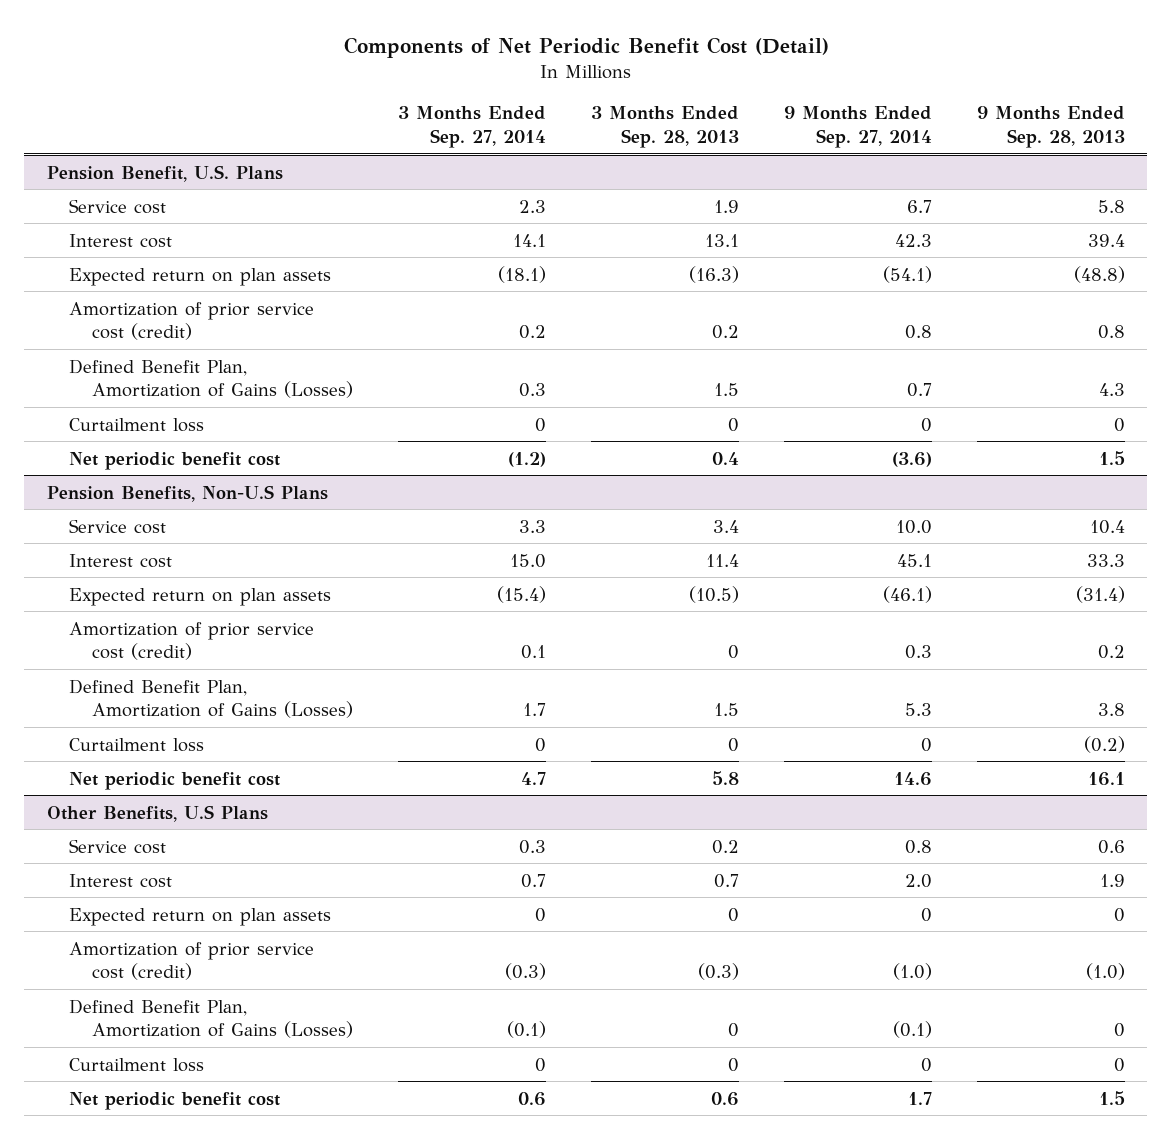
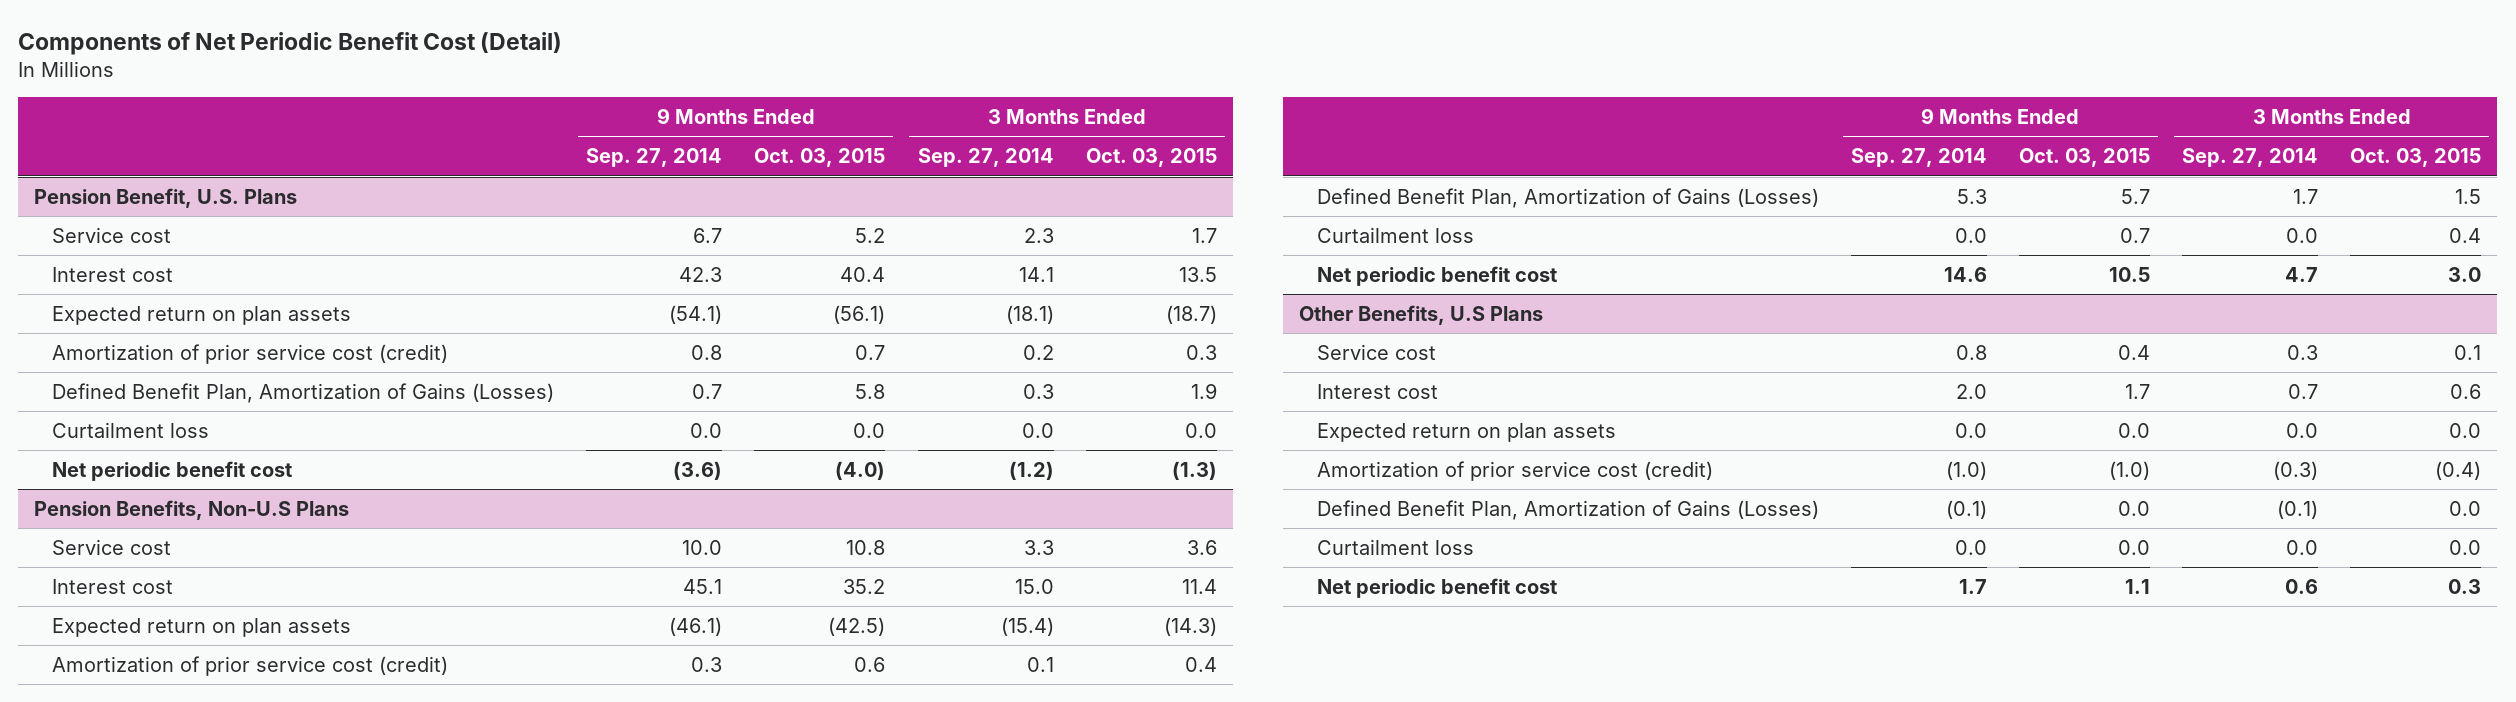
- | 3 Months Ended Sep. 27, 2014 | 3 Months Ended Sep. 28, 2013 | 9 Months Ended Sep. 27, 2014 | 9 Months Ended Sep. 28, 2013
+ | 9 Months Ended Sep. 27, 2014 | 9 Months Ended Oct. 03, 2015 | 3 Months Ended Sep. 27, 2014 | 3 Months Ended Oct. 03, 2015
@ Pension Benefit, U.S. Plans
- Curtailment loss | 0 | 0 | 0 | 0
+ Curtailment loss | 0.0 | 0.0 | 0.0 | 0.0
@ Pension Benefits, Non-U.S Plans
- Curtailment loss | 0 | 0 | 0 | (0.2)
+ Curtailment loss | 0.0 | 0.7 | 0.0 | 0.4
@ Other Benefits, U.S Plans
- Expected return on plan assets | 0 | 0 | 0 | 0
+ Expected return on plan assets | 0.0 | 0.0 | 0.0 | 0.0
- Curtailment loss | 0 | 0 | 0 | 0
+ Curtailment loss | 0.0 | 0.0 | 0.0 | 0.0

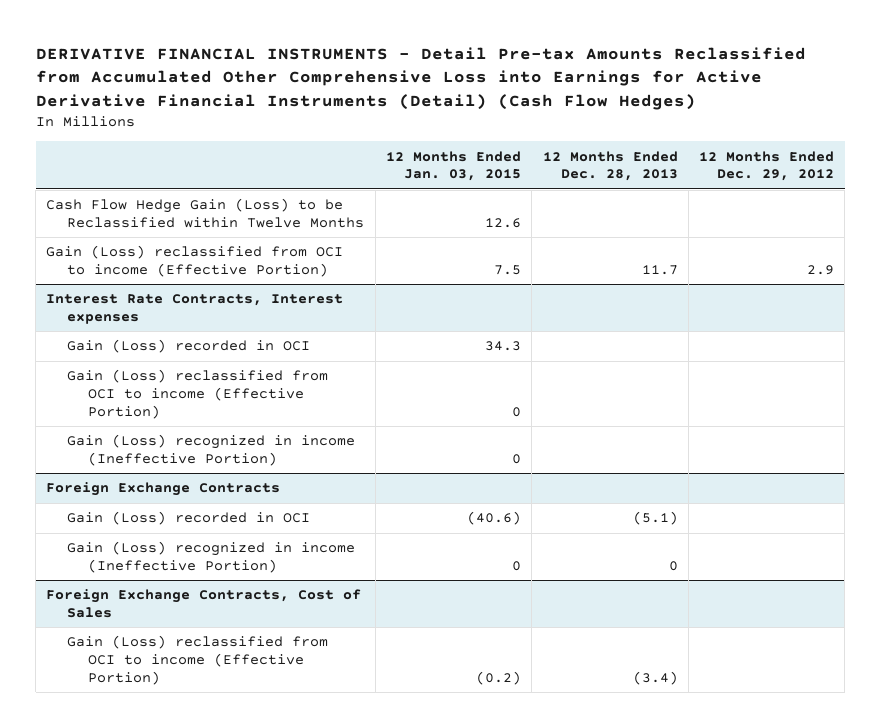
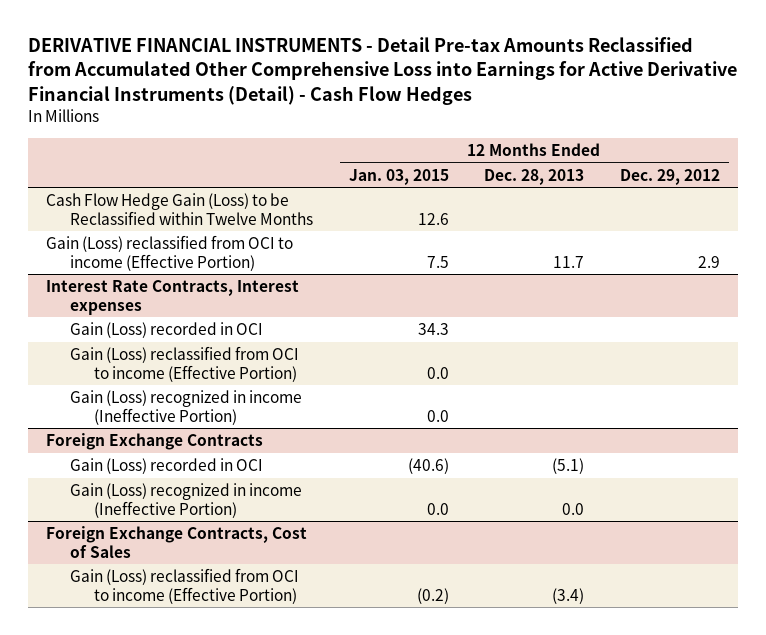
- DERIVATIVE FINANCIAL INSTRUMENTS - Detail Pre-tax Amounts Reclassified from Accumulated Other Comprehensive Loss into Earnings for Active Derivative Financial Instruments (Detail) (Cash Flow Hedges)
+ DERIVATIVE FINANCIAL INSTRUMENTS - Detail Pre-tax Amounts Reclassified from Accumulated Other Comprehensive Loss into Earnings for Active Derivative Financial Instruments (Detail) - Cash Flow Hedges
@ Interest Rate Contracts, Interest expenses
- Gain (Loss) reclassified from OCI to income (Effective Portion) | 0 | |
- Gain (Loss) recognized in income (Ineffective Portion) | 0 | |
+ Gain (Loss) reclassified from OCI to income (Effective Portion) | 0.0 | |
+ Gain (Loss) recognized in income (Ineffective Portion) | 0.0 | |
@ Foreign Exchange Contracts
- Gain (Loss) recognized in income (Ineffective Portion) | 0 | 0 |
+ Gain (Loss) recognized in income (Ineffective Portion) | 0.0 | 0.0 |

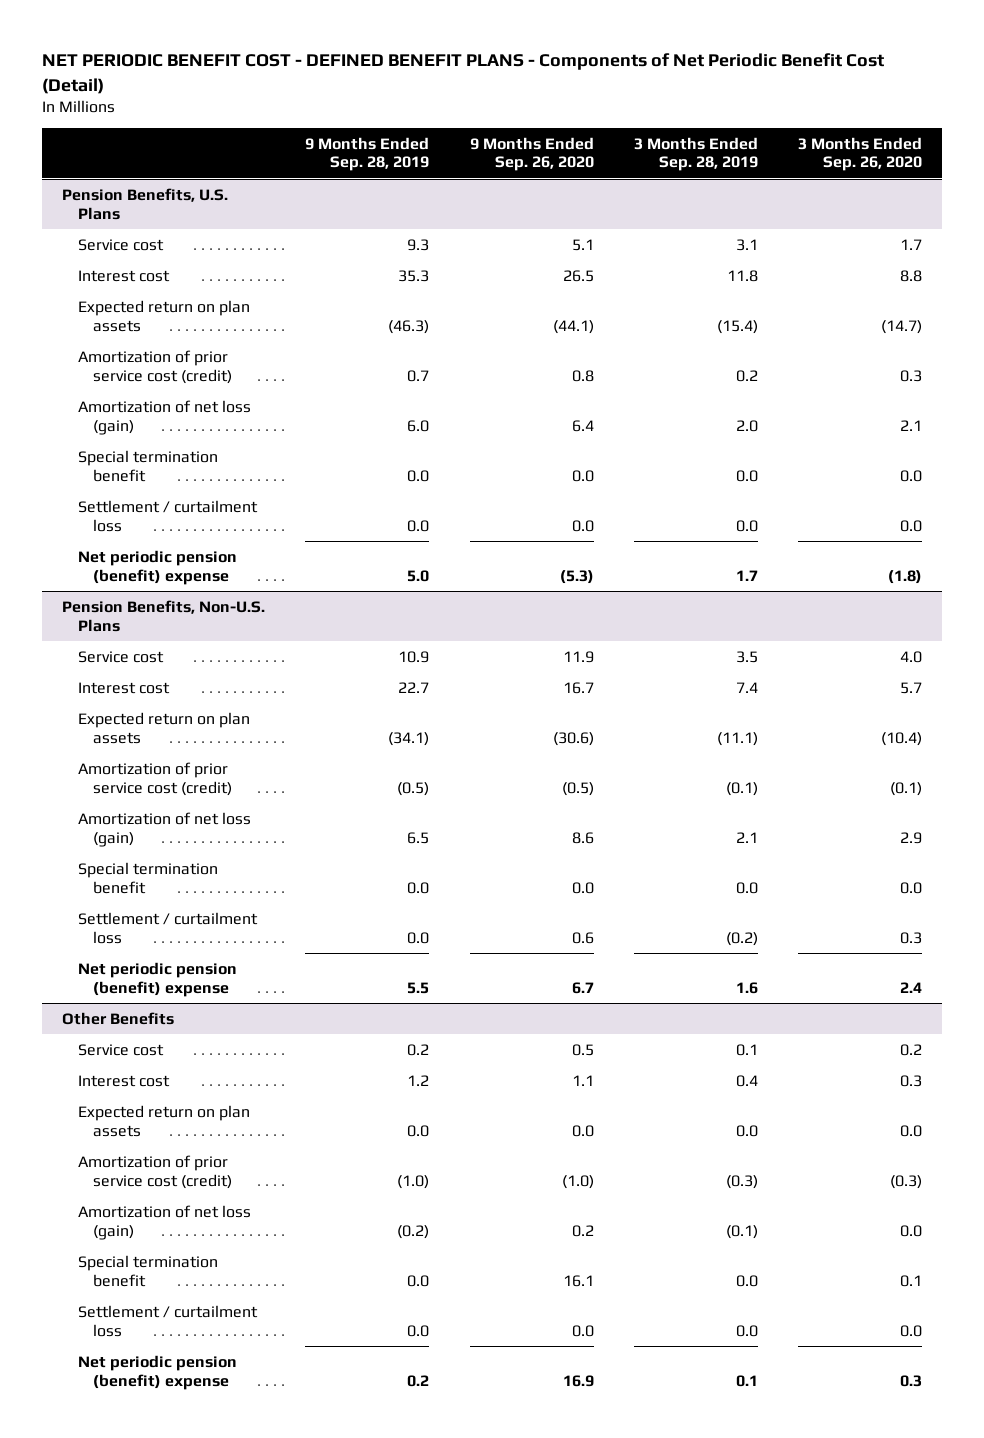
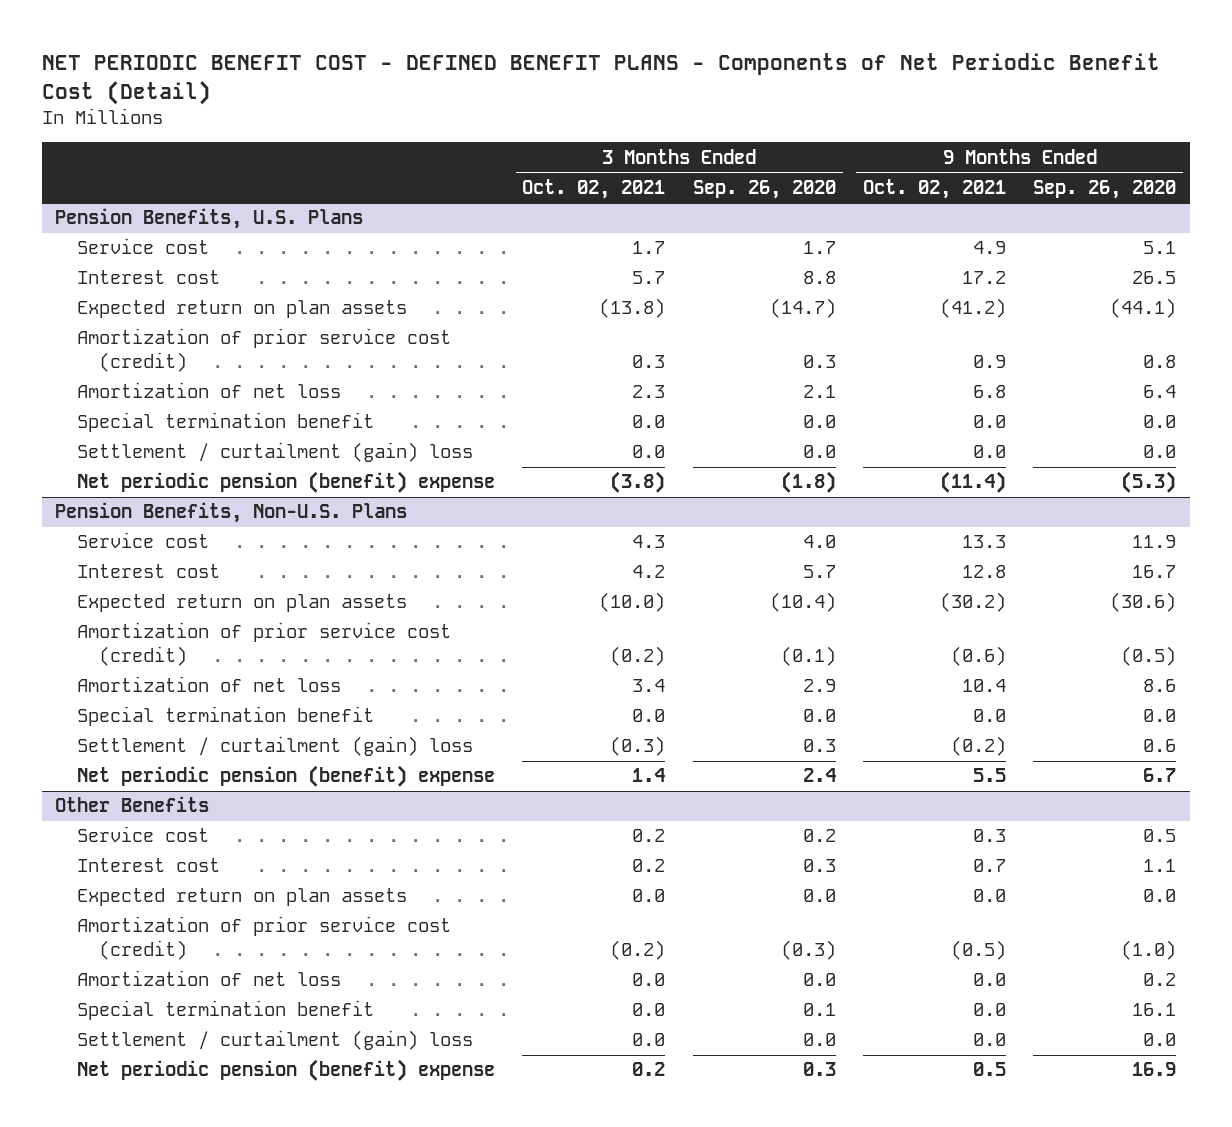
- | 9 Months Ended Sep. 28, 2019 | 9 Months Ended Sep. 26, 2020 | 3 Months Ended Sep. 28, 2019 | 3 Months Ended Sep. 26, 2020
+ | 3 Months Ended Oct. 02, 2021 | 3 Months Ended Sep. 26, 2020 | 9 Months Ended Oct. 02, 2021 | 9 Months Ended Sep. 26, 2020
@ Pension Benefits, U.S. Plans
- Amortization of net loss (gain) | 6.0 | 6.4 | 2.0 | 2.1
+ Amortization of net loss | 2.3 | 2.1 | 6.8 | 6.4
- Settlement / curtailment loss | 0.0 | 0.0 | 0.0 | 0.0
+ Settlement / curtailment (gain) loss | 0.0 | 0.0 | 0.0 | 0.0
@ Pension Benefits, Non-U.S. Plans
- Amortization of net loss (gain) | 6.5 | 8.6 | 2.1 | 2.9
+ Amortization of net loss | 3.4 | 2.9 | 10.4 | 8.6
- Settlement / curtailment loss | 0.0 | 0.6 | (0.2) | 0.3
+ Settlement / curtailment (gain) loss | (0.3) | 0.3 | (0.2) | 0.6
@ Other Benefits
- Amortization of net loss (gain) | (0.2) | 0.2 | (0.1) | 0.0
+ Amortization of net loss | 0.0 | 0.0 | 0.0 | 0.2
- Settlement / curtailment loss | 0.0 | 0.0 | 0.0 | 0.0
+ Settlement / curtailment (gain) loss | 0.0 | 0.0 | 0.0 | 0.0

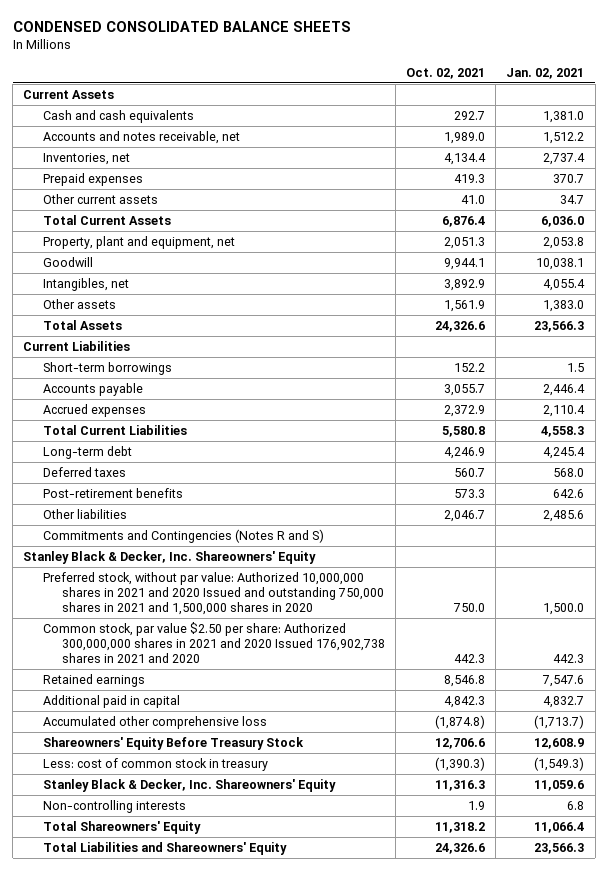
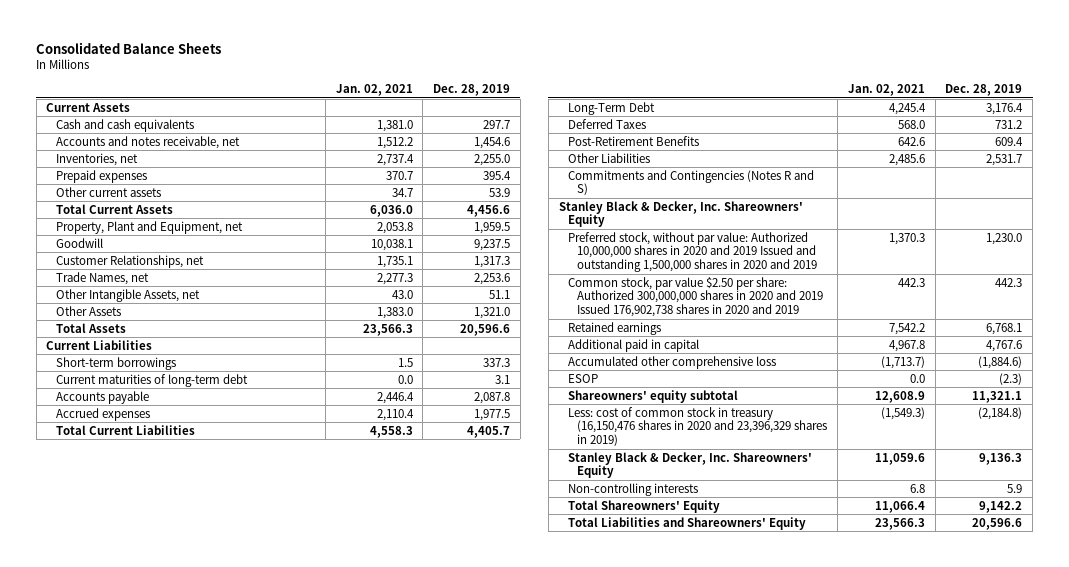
- CONDENSED CONSOLIDATED BALANCE SHEETS
+ Consolidated Balance Sheets
- | Oct. 02, 2021 | Jan. 02, 2021
+ | Jan. 02, 2021 | Dec. 28, 2019
- Property, plant and equipment, net | 2,051.3 | 2,053.8
+ Property, Plant and Equipment, net | 2,053.8 | 1,959.5
- Intangibles, net | 3,892.9 | 4,055.4
- Other assets | 1,561.9 | 1,383.0
+ Customer Relationships, net | 1,735.1 | 1,317.3
+ Trade Names, net | 2,277.3 | 2,253.6
+ Other Intangible Assets, net | 43.0 | 51.1
+ Other Assets | 1,383.0 | 1,321.0
+ Current maturities of long-term debt | 0.0 | 3.1
- Long-term debt | 4,246.9 | 4,245.4
- Deferred taxes | 560.7 | 568.0
- Post-retirement benefits | 573.3 | 642.6
- Other liabilities | 2,046.7 | 2,485.6
+ Long-Term Debt | 4,245.4 | 3,176.4
+ Deferred Taxes | 568.0 | 731.2
+ Post-Retirement Benefits | 642.6 | 609.4
+ Other Liabilities | 2,485.6 | 2,531.7
- Preferred stock, without par value: Authorized 10,000,000 shares in 2021 and 2020 Issued and outstanding 750,000 shares in 2021 and 1,500,000 shares in 2020 | 750.0 | 1,500.0
- Common stock, par value $2.50 per share: Authorized 300,000,000 shares in 2021 and 2020 Issued 176,902,738 shares in 2021 and 2020 | 442.3 | 442.3
- Retained earnings | 8,546.8 | 7,547.6
- Additional paid in capital | 4,842.3 | 4,832.7
+ Preferred stock, without par value: Authorized 10,000,000 shares in 2020 and 2019 Issued and outstanding 1,500,000 shares in 2020 and 2019 | 1,370.3 | 1,230.0
+ Common stock, par value $2.50 per share: Authorized 300,000,000 shares in 2020 and 2019 Issued 176,902,738 shares in 2020 and 2019 | 442.3 | 442.3
+ Retained earnings | 7,542.2 | 6,768.1
+ Additional paid in capital | 4,967.8 | 4,767.6
- Shareowners' Equity Before Treasury Stock | 12,706.6 | 12,608.9
- Less: cost of common stock in treasury | (1,390.3) | (1,549.3)
+ ESOP | 0.0 | (2.3)
+ Shareowners' equity subtotal | 12,608.9 | 11,321.1
+ Less: cost of common stock in treasury (16,150,476 shares in 2020 and 23,396,329 shares in 2019) | (1,549.3) | (2,184.8)

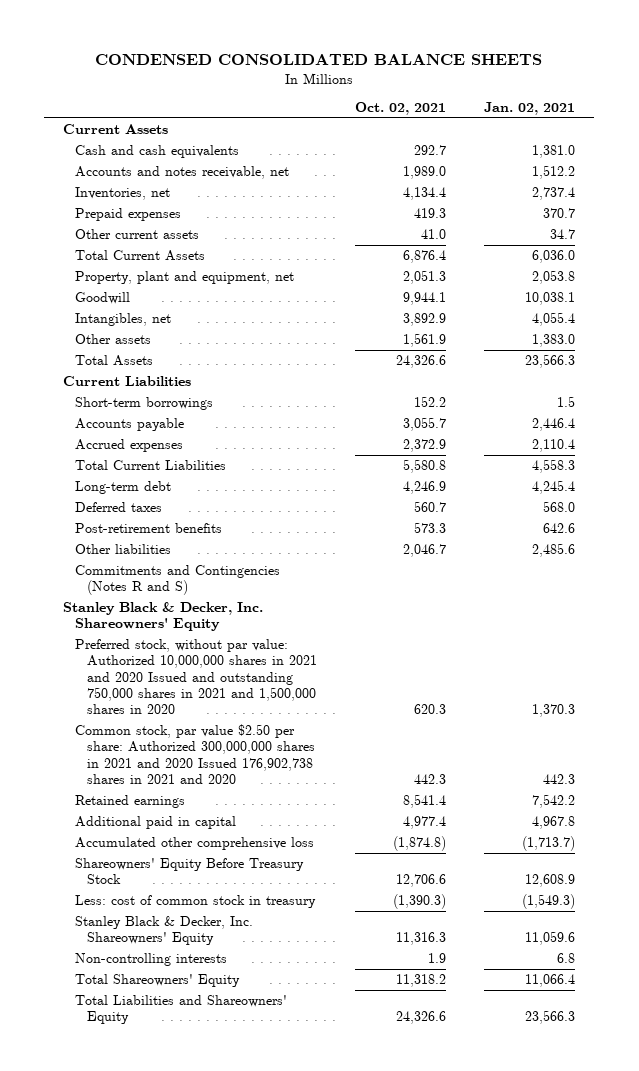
- Consolidated Balance Sheets
+ CONDENSED CONSOLIDATED BALANCE SHEETS
- | Jan. 02, 2021 | Dec. 28, 2019
+ | Oct. 02, 2021 | Jan. 02, 2021
- Property, Plant and Equipment, net | 2,053.8 | 1,959.5
+ Property, plant and equipment, net | 2,051.3 | 2,053.8
- Customer Relationships, net | 1,735.1 | 1,317.3
- Trade Names, net | 2,277.3 | 2,253.6
- Other Intangible Assets, net | 43.0 | 51.1
- Other Assets | 1,383.0 | 1,321.0
+ Intangibles, net | 3,892.9 | 4,055.4
+ Other assets | 1,561.9 | 1,383.0
- Current maturities of long-term debt | 0.0 | 3.1
- Long-Term Debt | 4,245.4 | 3,176.4
- Deferred Taxes | 568.0 | 731.2
- Post-Retirement Benefits | 642.6 | 609.4
- Other Liabilities | 2,485.6 | 2,531.7
+ Long-term debt | 4,246.9 | 4,245.4
+ Deferred taxes | 560.7 | 568.0
+ Post-retirement benefits | 573.3 | 642.6
+ Other liabilities | 2,046.7 | 2,485.6
- Preferred stock, without par value: Authorized 10,000,000 shares in 2020 and 2019 Issued and outstanding 1,500,000 shares in 2020 and 2019 | 1,370.3 | 1,230.0
- Common stock, par value $2.50 per share: Authorized 300,000,000 shares in 2020 and 2019 Issued 176,902,738 shares in 2020 and 2019 | 442.3 | 442.3
+ Preferred stock, without par value: Authorized 10,000,000 shares in 2021 and 2020 Issued and outstanding 750,000 shares in 2021 and 1,500,000 shares in 2020 | 620.3 | 1,370.3
+ Common stock, par value $2.50 per share: Authorized 300,000,000 shares in 2021 and 2020 Issued 176,902,738 shares in 2021 and 2020 | 442.3 | 442.3
- ESOP | 0.0 | (2.3)
- Shareowners' equity subtotal | 12,608.9 | 11,321.1
- Less: cost of common stock in treasury (16,150,476 shares in 2020 and 23,396,329 shares in 2019) | (1,549.3) | (2,184.8)
+ Shareowners' Equity Before Treasury Stock | 12,706.6 | 12,608.9
+ Less: cost of common stock in treasury | (1,390.3) | (1,549.3)

